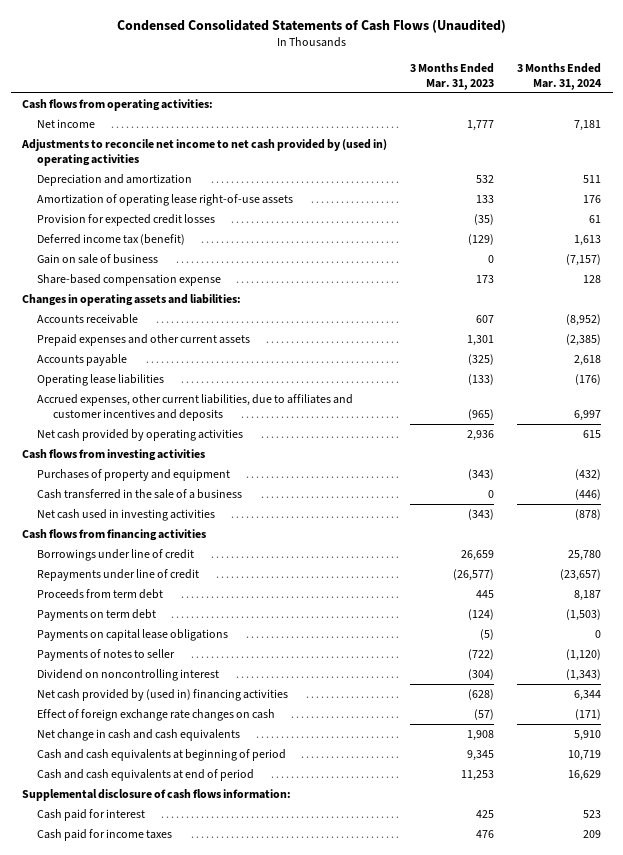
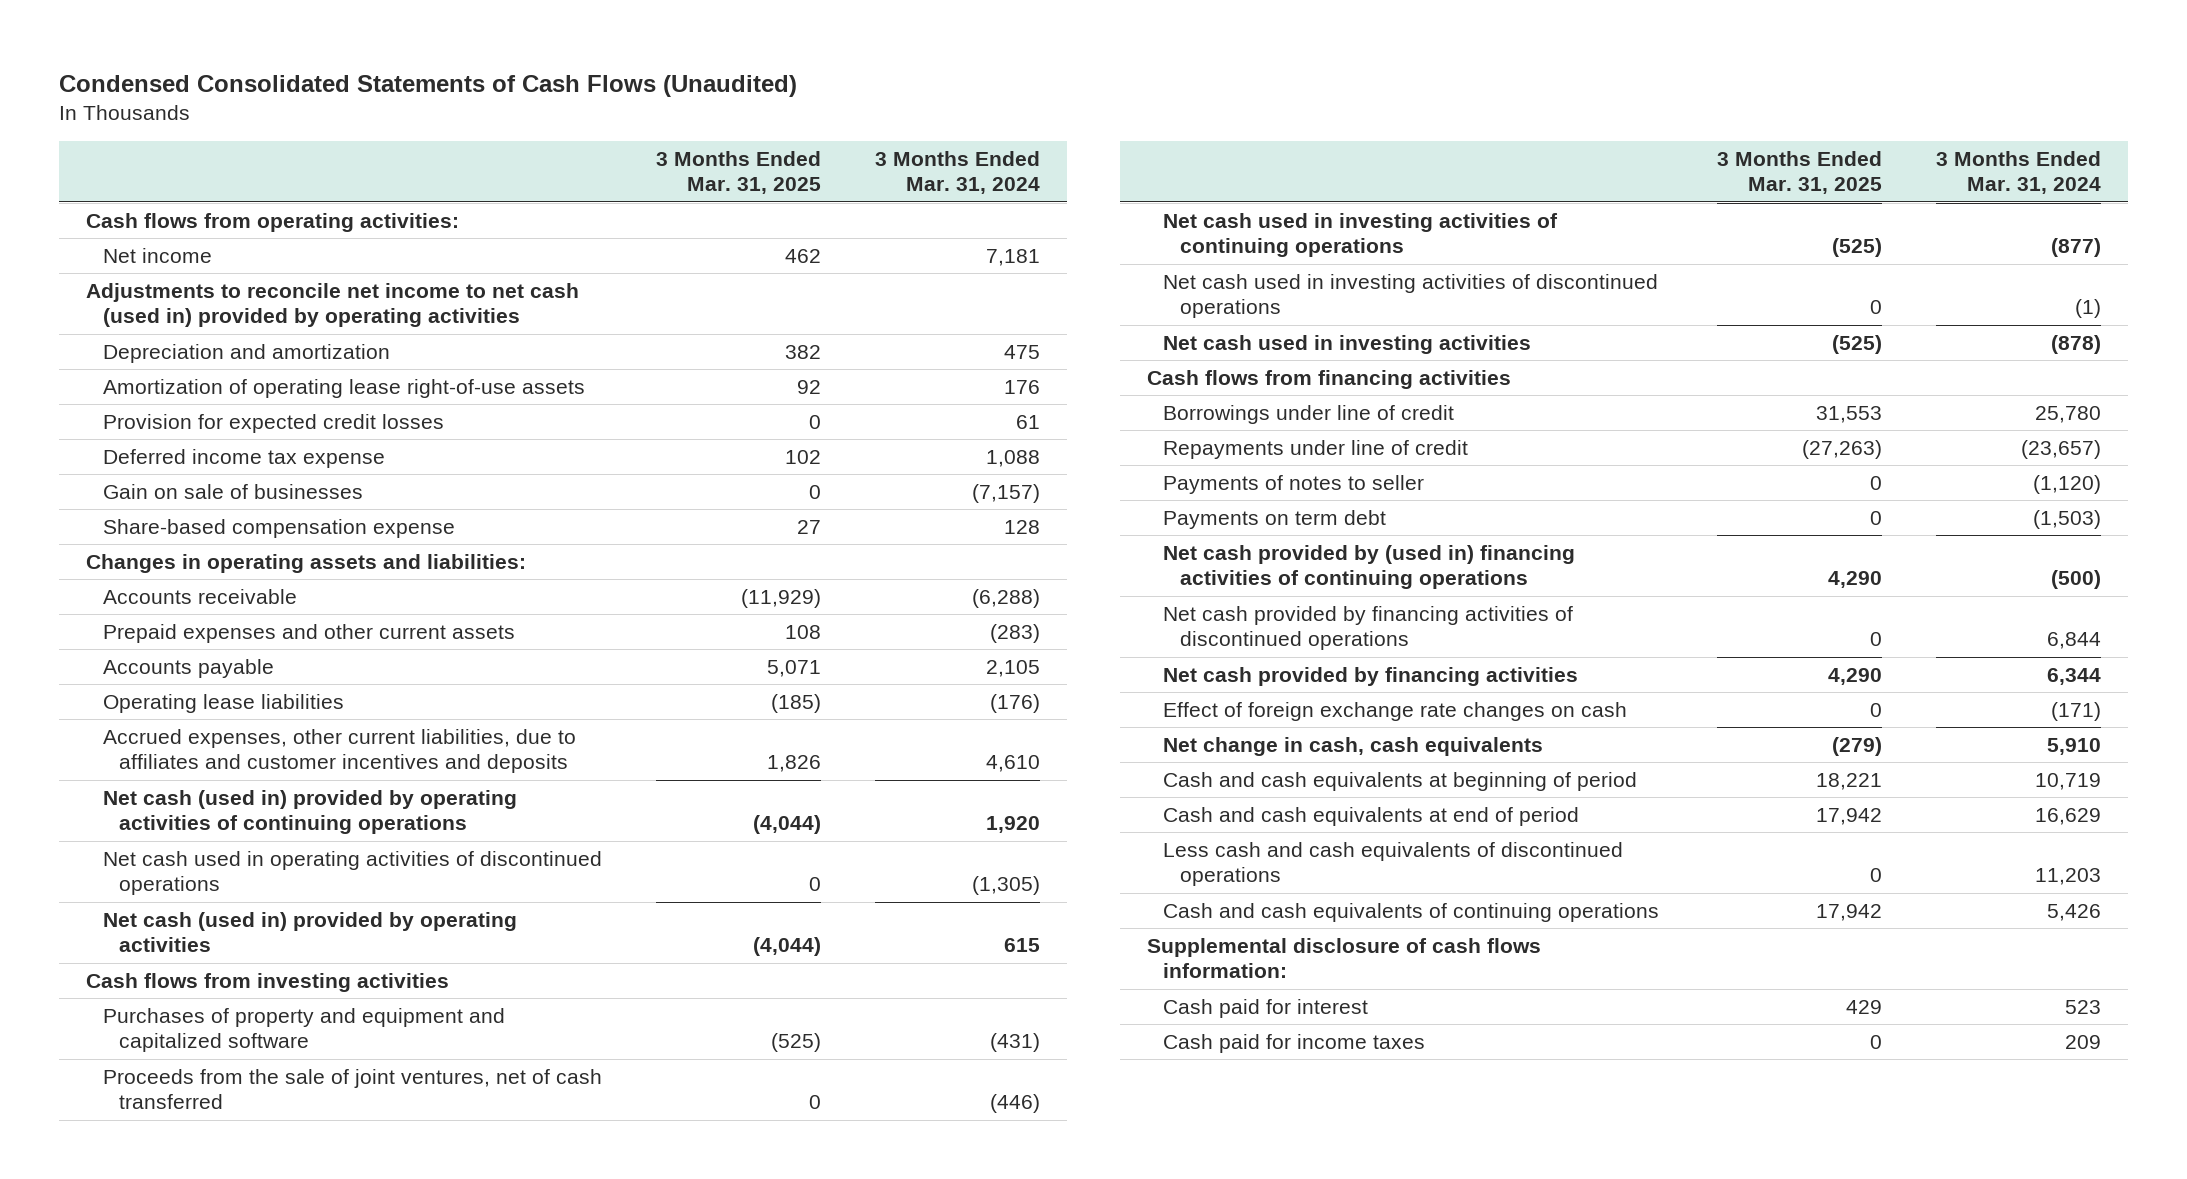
- | 3 Months Ended Mar. 31, 2023 | 3 Months Ended Mar. 31, 2024
+ | 3 Months Ended Mar. 31, 2025 | 3 Months Ended Mar. 31, 2024
- Adjustments to reconcile net income to net cash provided by (used in) operating activities
- Depreciation and amortization | 532 | 511
+ Adjustments to reconcile net income to net cash (used in) provided by operating activities
+ Depreciation and amortization | 382 | 475
- Deferred income tax (benefit) | (129) | 1,613
- Gain on sale of business | 0 | (7,157)
+ Deferred income tax expense | 102 | 1,088
+ Gain on sale of businesses | 0 | (7,157)
- Accounts receivable | 607 | (8,952)
- Prepaid expenses and other current assets | 1,301 | (2,385)
- Accounts payable | (325) | 2,618
+ Accounts receivable | (11,929) | (6,288)
+ Prepaid expenses and other current assets | 108 | (283)
+ Accounts payable | 5,071 | 2,105
- Accrued expenses, other current liabilities, due to affiliates and customer incentives and deposits | (965) | 6,997
- Net cash provided by operating activities | 2,936 | 615
+ Accrued expenses, other current liabilities, due to affiliates and customer incentives and deposits | 1,826 | 4,610
+ Net cash (used in) provided by operating activities of continuing operations | (4,044) | 1,920
+ Net cash used in operating activities of discontinued operations | 0 | (1,305)
+ Net cash (used in) provided by operating activities | (4,044) | 615
- Purchases of property and equipment | (343) | (432)
- Cash transferred in the sale of a business | 0 | (446)
+ Purchases of property and equipment and capitalized software | (525) | (431)
+ Proceeds from the sale of joint ventures, net of cash transferred | 0 | (446)
+ Net cash used in investing activities of continuing operations | (525) | (877)
+ Net cash used in investing activities of discontinued operations | 0 | (1)
- Proceeds from term debt | 445 | 8,187
- Payments on capital lease obligations | (5) | 0
- Dividend on noncontrolling interest | (304) | (1,343)
- Net cash provided by (used in) financing activities | (628) | 6,344
moved down: Payments on term debt | 0 | (1,503)
+ Net cash provided by (used in) financing activities of continuing operations | 4,290 | (500)
+ Net cash provided by financing activities of discontinued operations | 0 | 6,844
+ Net cash provided by financing activities | 4,290 | 6,344
- Net change in cash and cash equivalents | 1,908 | 5,910
+ Net change in cash, cash equivalents | (279) | 5,910
+ Less cash and cash equivalents of discontinued operations | 0 | 11,203
+ Cash and cash equivalents of continuing operations | 17,942 | 5,426

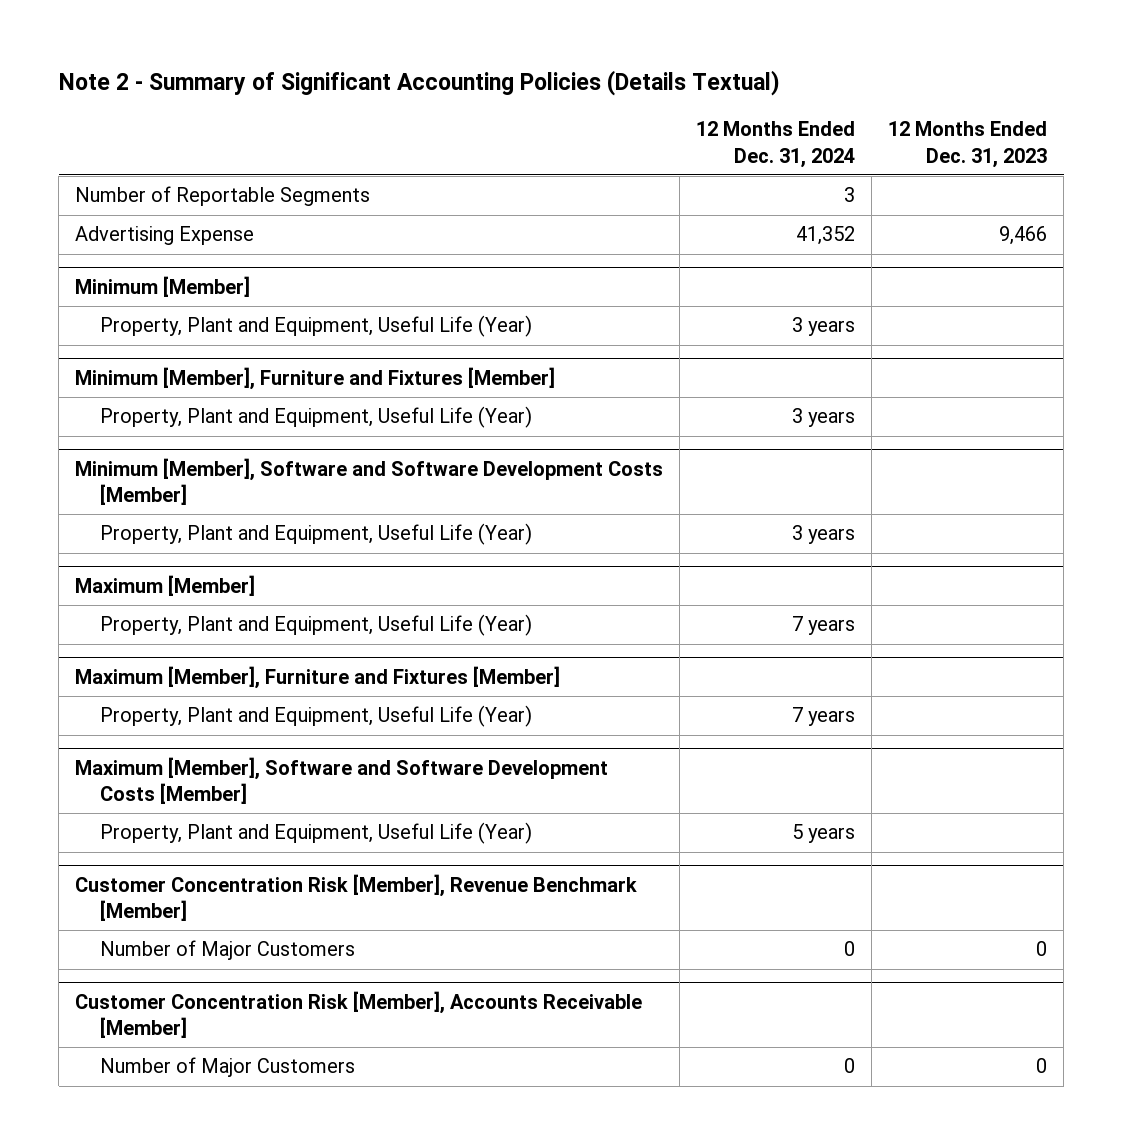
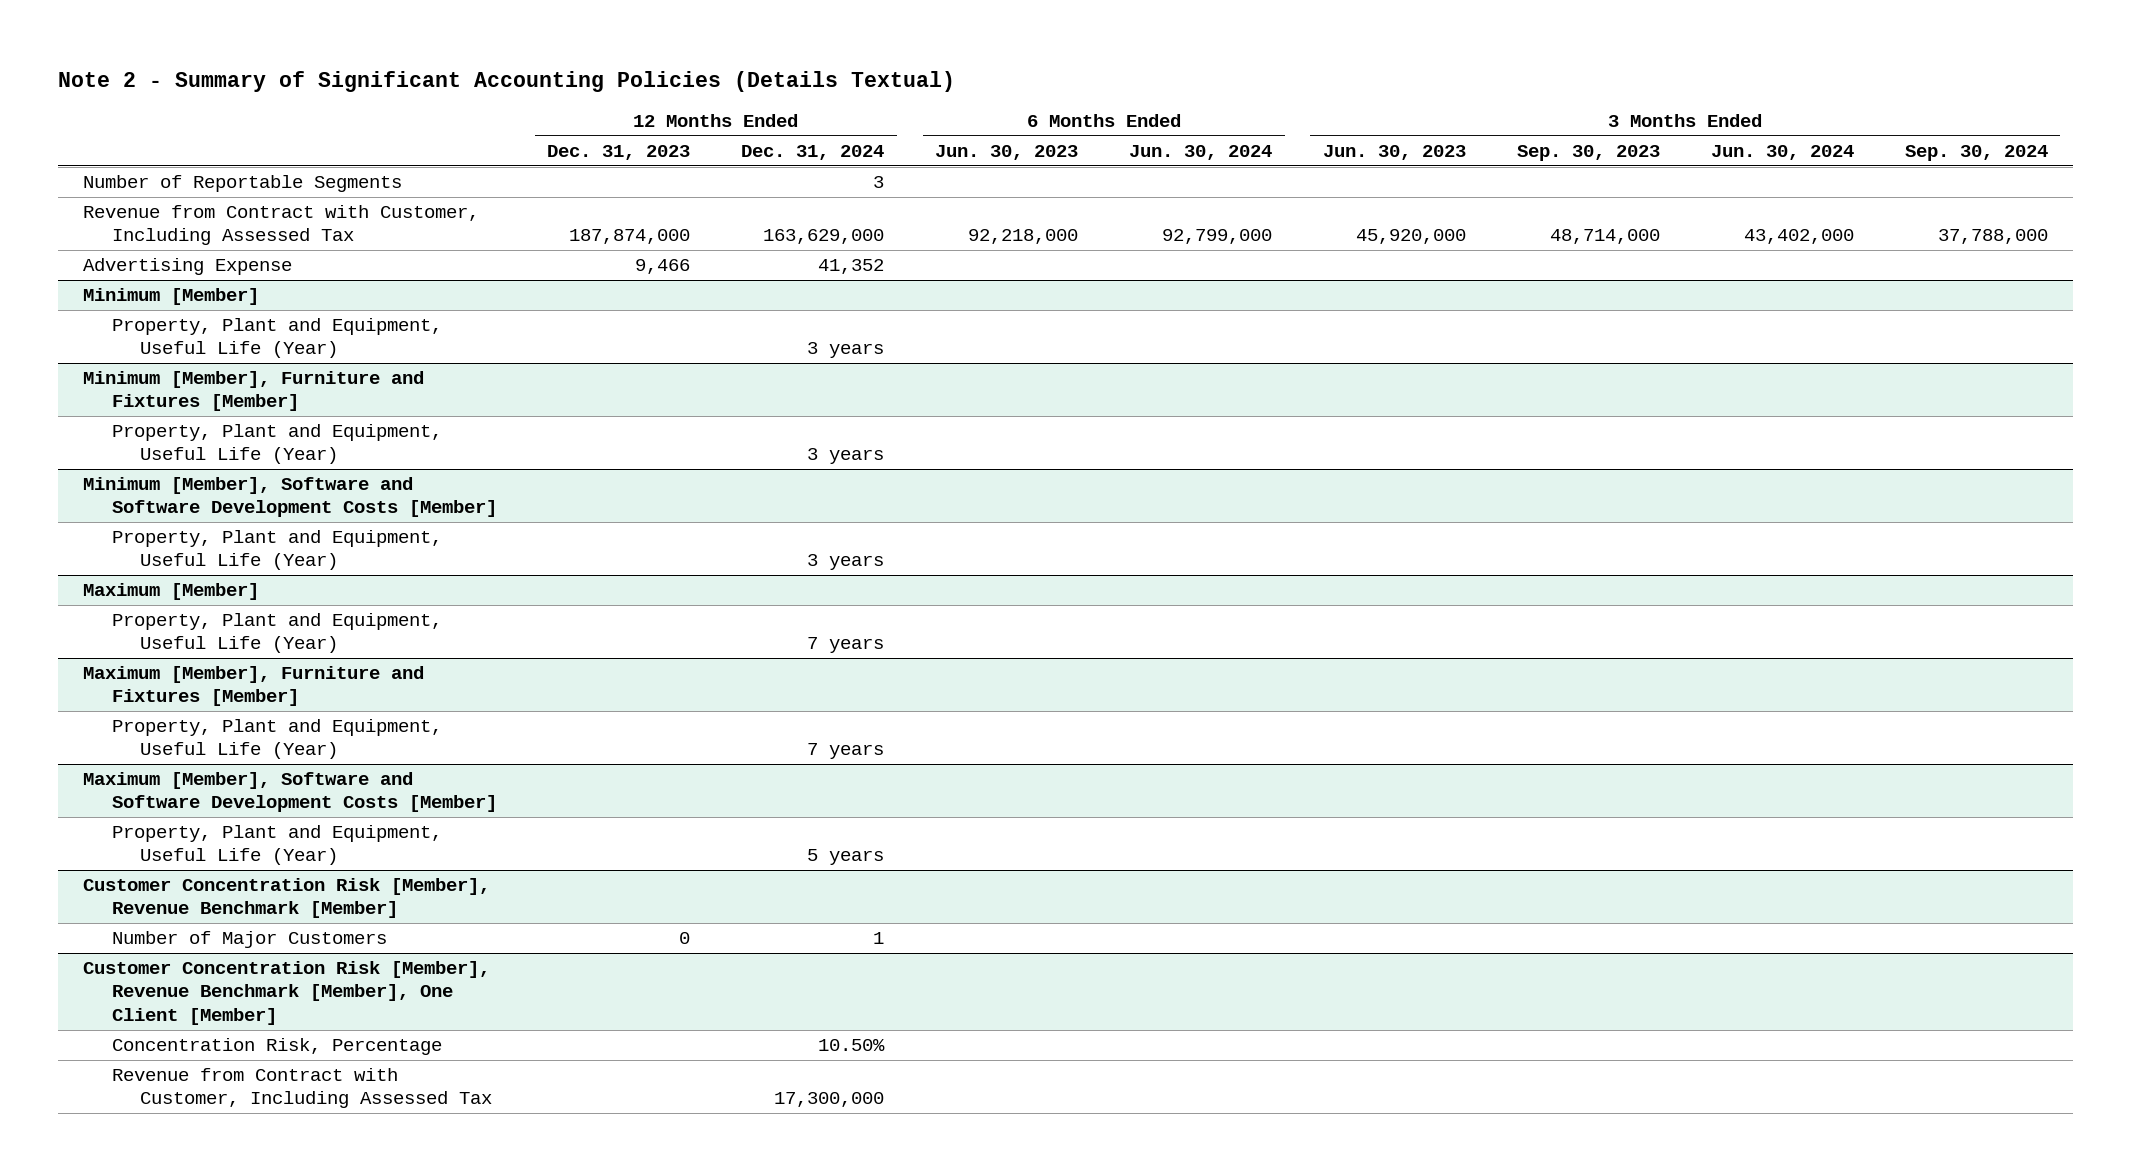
- | 12 Months Ended Dec. 31, 2024 | 12 Months Ended Dec. 31, 2023
+ | 12 Months Ended Dec. 31, 2023 | 12 Months Ended Dec. 31, 2024 | 6 Months Ended Jun. 30, 2023 | 6 Months Ended Jun. 30, 2024 | 3 Months Ended Jun. 30, 2023 | 3 Months Ended Sep. 30, 2023 | 3 Months Ended Jun. 30, 2024 | 3 Months Ended Sep. 30, 2024
+ Revenue from Contract with Customer, Including Assessed Tax | 187,874,000 | 163,629,000 | 92,218,000 | 92,799,000 | 45,920,000 | 48,714,000 | 43,402,000 | 37,788,000
@ Customer Concentration Risk [Member], Revenue Benchmark [Member]
- Number of Major Customers | 0 | 0
- Customer Concentration Risk [Member], Accounts Receivable [Member]
- Number of Major Customers | 0 | 0
@ Customer Concentration Risk [Member], Revenue Benchmark [Member]
+ Number of Major Customers | 0 | 1 | | | | | |
+ Customer Concentration Risk [Member], Revenue Benchmark [Member], One Client [Member]
+ Concentration Risk, Percentage | | 10.50% | | | | | |
+ Revenue from Contract with Customer, Including Assessed Tax | | 17,300,000 | | | | | |

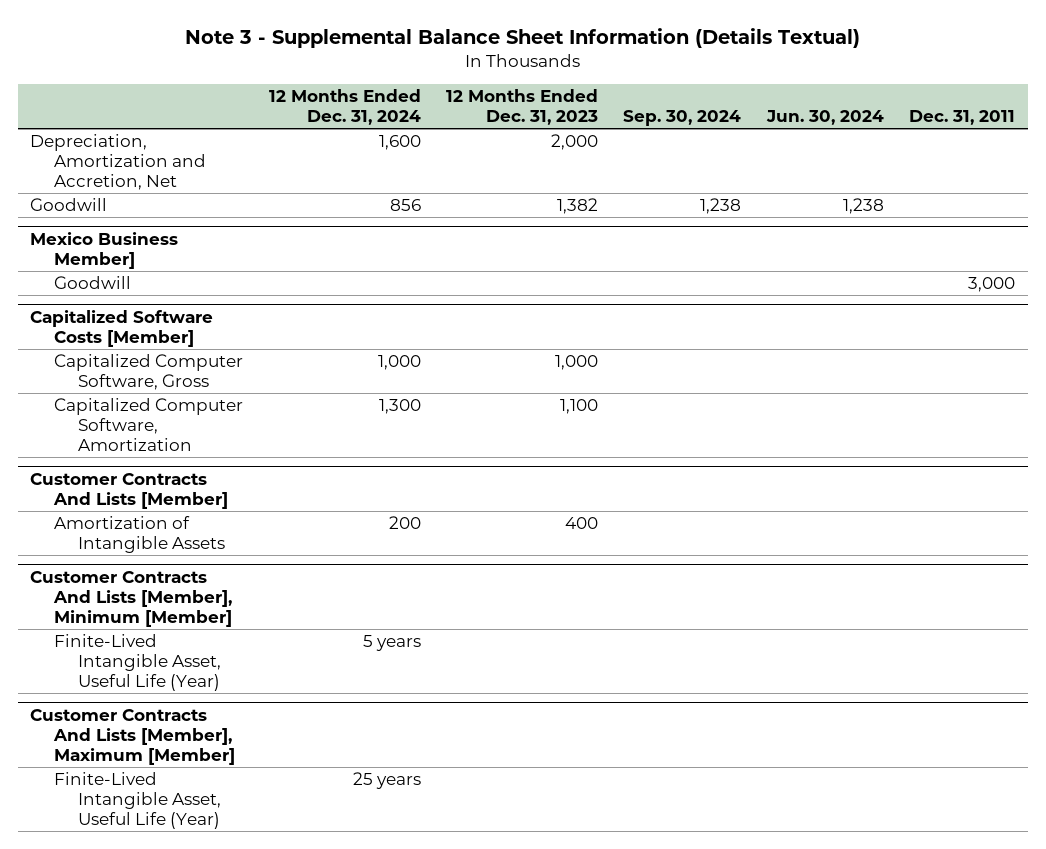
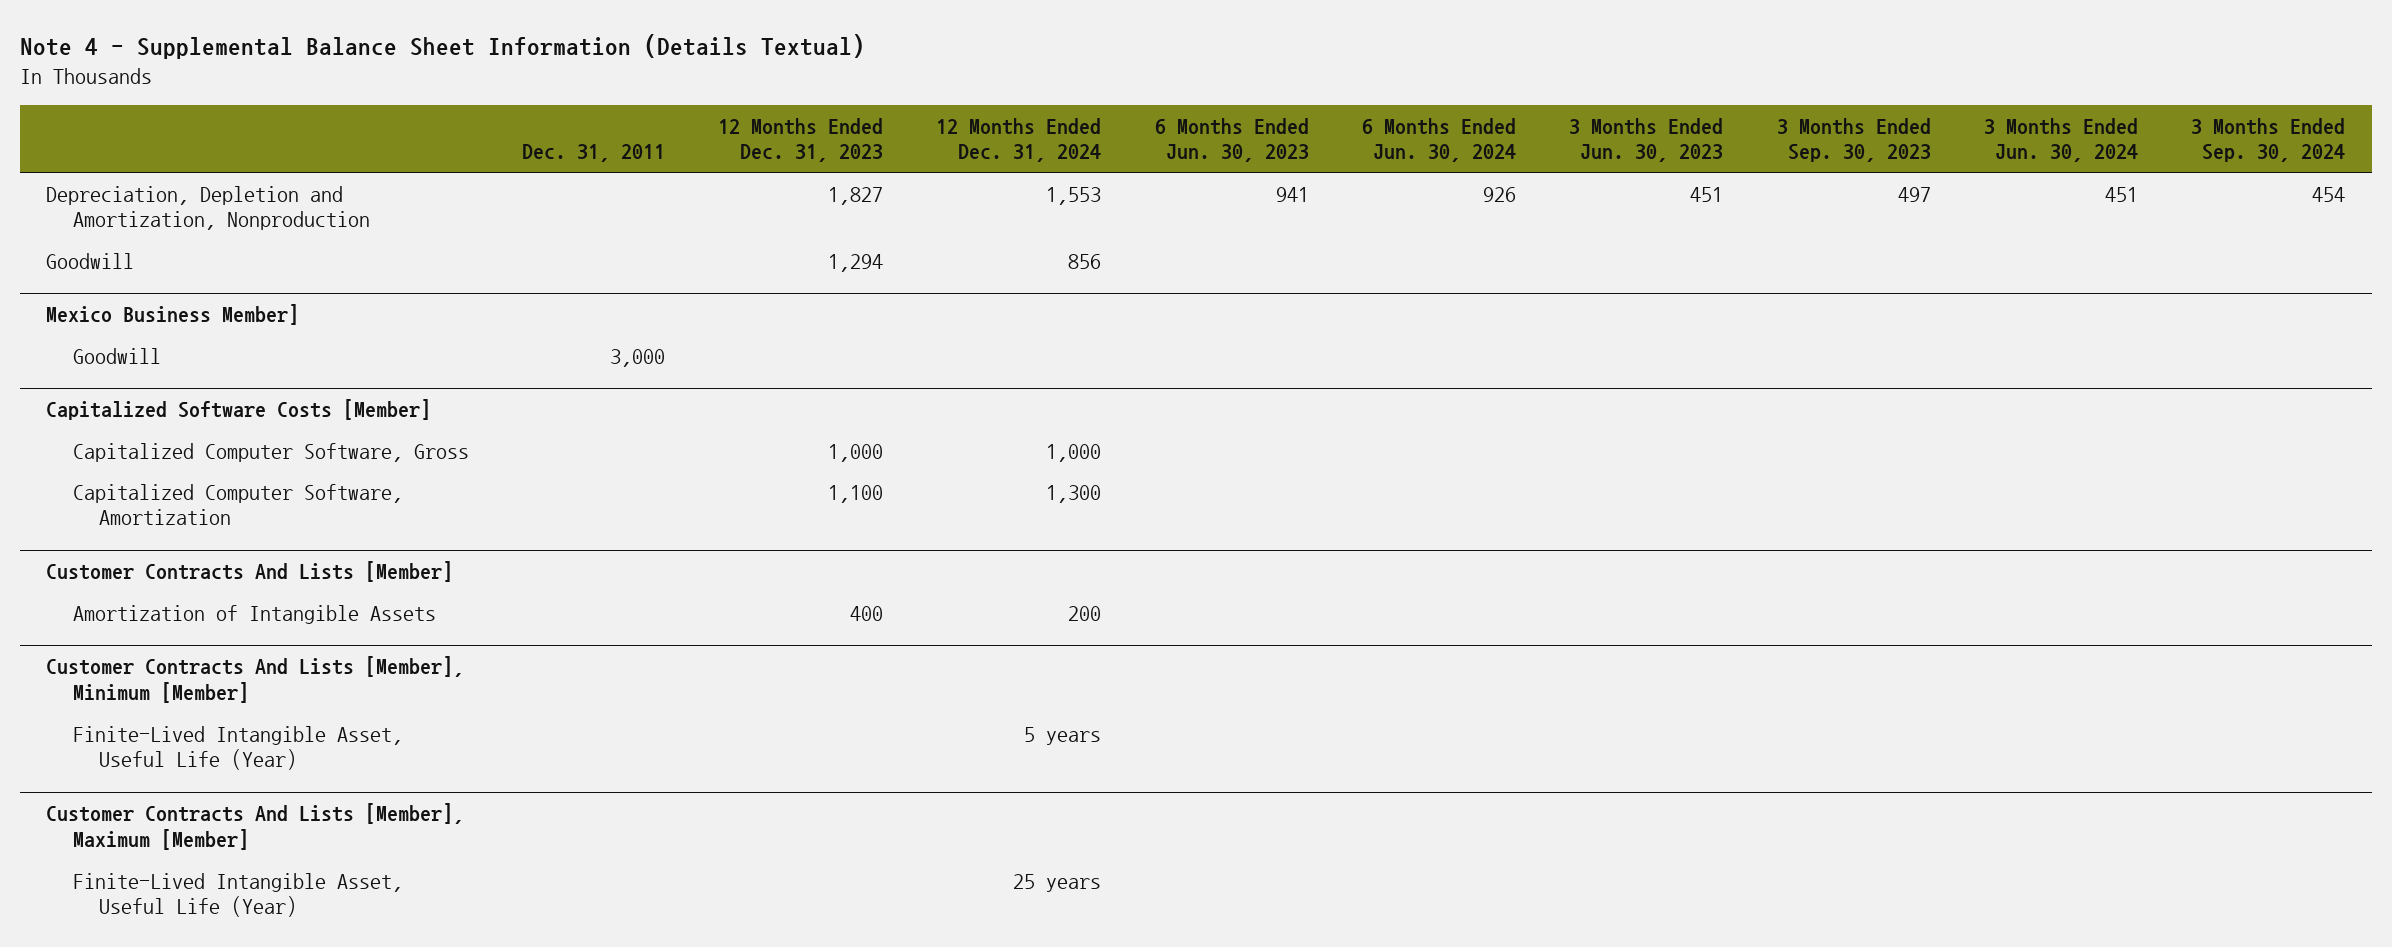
- Note 3 - Supplemental Balance Sheet Information (Details Textual)
+ Note 4 - Supplemental Balance Sheet Information (Details Textual)
- | 12 Months Ended Dec. 31, 2024 | 12 Months Ended Dec. 31, 2023 | Sep. 30, 2024 | Jun. 30, 2024 | Dec. 31, 2011
+ | Dec. 31, 2011 | 12 Months Ended Dec. 31, 2023 | 12 Months Ended Dec. 31, 2024 | 6 Months Ended Jun. 30, 2023 | 6 Months Ended Jun. 30, 2024 | 3 Months Ended Jun. 30, 2023 | 3 Months Ended Sep. 30, 2023 | 3 Months Ended Jun. 30, 2024 | 3 Months Ended Sep. 30, 2024
- Depreciation, Amortization and Accretion, Net | 1,600 | 2,000 | | |
- Goodwill | 856 | 1,382 | 1,238 | 1,238 |
+ Depreciation, Depletion and Amortization, Nonproduction | | 1,827 | 1,553 | 941 | 926 | 451 | 497 | 451 | 454
+ Goodwill | | 1,294 | 856 | | | | | |

